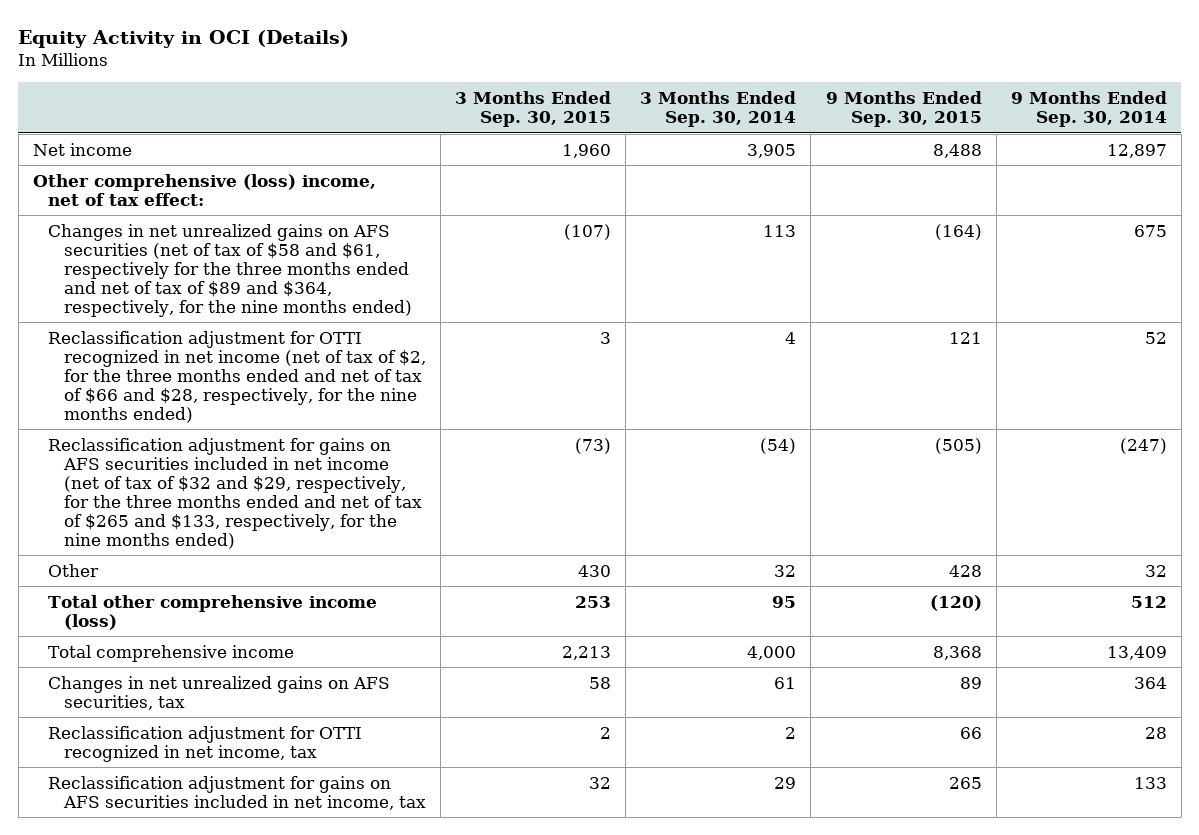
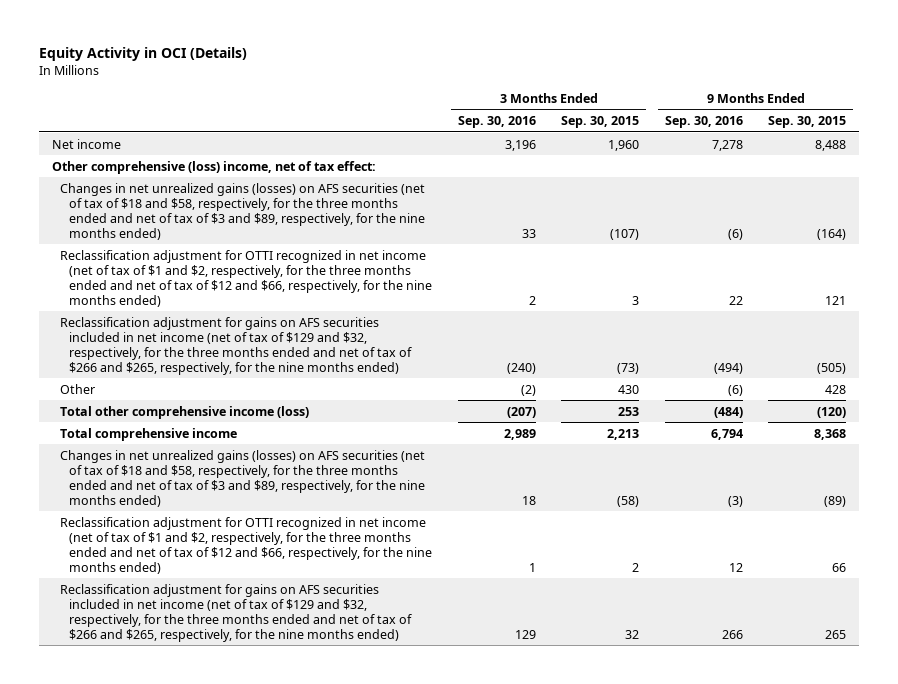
- | 3 Months Ended Sep. 30, 2015 | 3 Months Ended Sep. 30, 2014 | 9 Months Ended Sep. 30, 2015 | 9 Months Ended Sep. 30, 2014
+ | 3 Months Ended Sep. 30, 2016 | 3 Months Ended Sep. 30, 2015 | 9 Months Ended Sep. 30, 2016 | 9 Months Ended Sep. 30, 2015
- Changes in net unrealized gains on AFS securities (net of tax of $58 and $61, respectively for the three months ended and net of tax of $89 and $364, respectively, for the nine months ended) | (107) | 113 | (164) | 675
- Reclassification adjustment for OTTI recognized in net income (net of tax of $2, for the three months ended and net of tax of $66 and $28, respectively, for the nine months ended) | 3 | 4 | 121 | 52
- Reclassification adjustment for gains on AFS securities included in net income (net of tax of $32 and $29, respectively, for the three months ended and net of tax of $265 and $133, respectively, for the nine months ended) | (73) | (54) | (505) | (247)
+ Changes in net unrealized gains (losses) on AFS securities (net of tax of $18 and $58, respectively, for the three months ended and net of tax of $3 and $89, respectively, for the nine months ended) | 33 | (107) | (6) | (164)
+ Reclassification adjustment for OTTI recognized in net income (net of tax of $1 and $2, respectively, for the three months ended and net of tax of $12 and $66, respectively, for the nine months ended) | 2 | 3 | 22 | 121
+ Reclassification adjustment for gains on AFS securities included in net income (net of tax of $129 and $32, respectively, for the three months ended and net of tax of $266 and $265, respectively, for the nine months ended) | (240) | (73) | (494) | (505)
- Changes in net unrealized gains on AFS securities, tax | 58 | 61 | 89 | 364
- Reclassification adjustment for OTTI recognized in net income, tax | 2 | 2 | 66 | 28
- Reclassification adjustment for gains on AFS securities included in net income, tax | 32 | 29 | 265 | 133
+ Changes in net unrealized gains (losses) on AFS securities (net of tax of $18 and $58, respectively, for the three months ended and net of tax of $3 and $89, respectively, for the nine months ended) | 18 | (58) | (3) | (89)
+ Reclassification adjustment for OTTI recognized in net income (net of tax of $1 and $2, respectively, for the three months ended and net of tax of $12 and $66, respectively, for the nine months ended) | 1 | 2 | 12 | 66
+ Reclassification adjustment for gains on AFS securities included in net income (net of tax of $129 and $32, respectively, for the three months ended and net of tax of $266 and $265, respectively, for the nine months ended) | 129 | 32 | 266 | 265

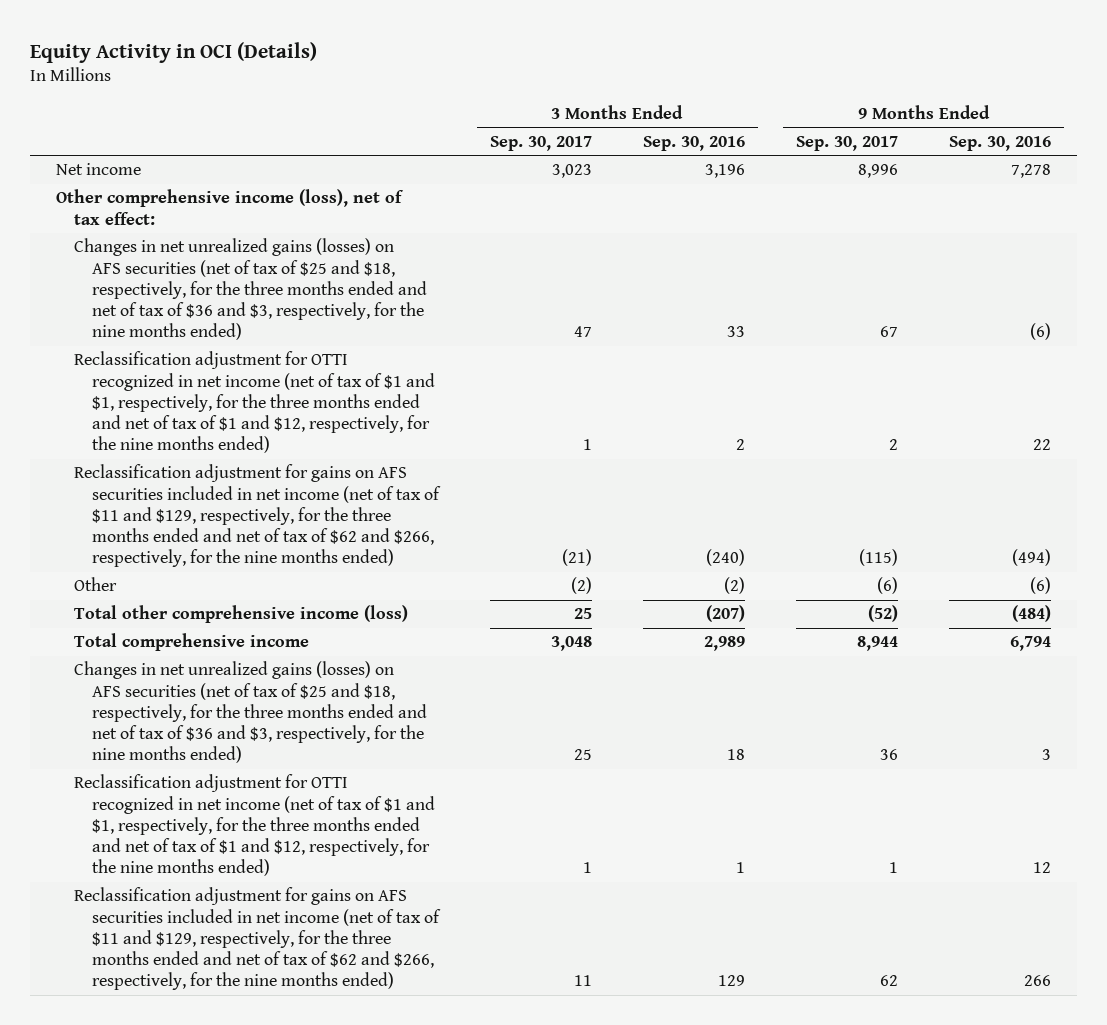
- | 3 Months Ended Sep. 30, 2016 | 3 Months Ended Sep. 30, 2015 | 9 Months Ended Sep. 30, 2016 | 9 Months Ended Sep. 30, 2015
+ | 3 Months Ended Sep. 30, 2017 | 3 Months Ended Sep. 30, 2016 | 9 Months Ended Sep. 30, 2017 | 9 Months Ended Sep. 30, 2016
- Other comprehensive (loss) income, net of tax effect:
- Changes in net unrealized gains (losses) on AFS securities (net of tax of $18 and $58, respectively, for the three months ended and net of tax of $3 and $89, respectively, for the nine months ended) | 33 | (107) | (6) | (164)
- Reclassification adjustment for OTTI recognized in net income (net of tax of $1 and $2, respectively, for the three months ended and net of tax of $12 and $66, respectively, for the nine months ended) | 2 | 3 | 22 | 121
- Reclassification adjustment for gains on AFS securities included in net income (net of tax of $129 and $32, respectively, for the three months ended and net of tax of $266 and $265, respectively, for the nine months ended) | (240) | (73) | (494) | (505)
+ Other comprehensive income (loss), net of tax effect:
+ Changes in net unrealized gains (losses) on AFS securities (net of tax of $25 and $18, respectively, for the three months ended and net of tax of $36 and $3, respectively, for the nine months ended) | 47 | 33 | 67 | (6)
+ Reclassification adjustment for OTTI recognized in net income (net of tax of $1 and $1, respectively, for the three months ended and net of tax of $1 and $12, respectively, for the nine months ended) | 1 | 2 | 2 | 22
+ Reclassification adjustment for gains on AFS securities included in net income (net of tax of $11 and $129, respectively, for the three months ended and net of tax of $62 and $266, respectively, for the nine months ended) | (21) | (240) | (115) | (494)
- Changes in net unrealized gains (losses) on AFS securities (net of tax of $18 and $58, respectively, for the three months ended and net of tax of $3 and $89, respectively, for the nine months ended) | 18 | (58) | (3) | (89)
- Reclassification adjustment for OTTI recognized in net income (net of tax of $1 and $2, respectively, for the three months ended and net of tax of $12 and $66, respectively, for the nine months ended) | 1 | 2 | 12 | 66
- Reclassification adjustment for gains on AFS securities included in net income (net of tax of $129 and $32, respectively, for the three months ended and net of tax of $266 and $265, respectively, for the nine months ended) | 129 | 32 | 266 | 265
+ Changes in net unrealized gains (losses) on AFS securities (net of tax of $25 and $18, respectively, for the three months ended and net of tax of $36 and $3, respectively, for the nine months ended) | 25 | 18 | 36 | 3
+ Reclassification adjustment for OTTI recognized in net income (net of tax of $1 and $1, respectively, for the three months ended and net of tax of $1 and $12, respectively, for the nine months ended) | 1 | 1 | 1 | 12
+ Reclassification adjustment for gains on AFS securities included in net income (net of tax of $11 and $129, respectively, for the three months ended and net of tax of $62 and $266, respectively, for the nine months ended) | 11 | 129 | 62 | 266

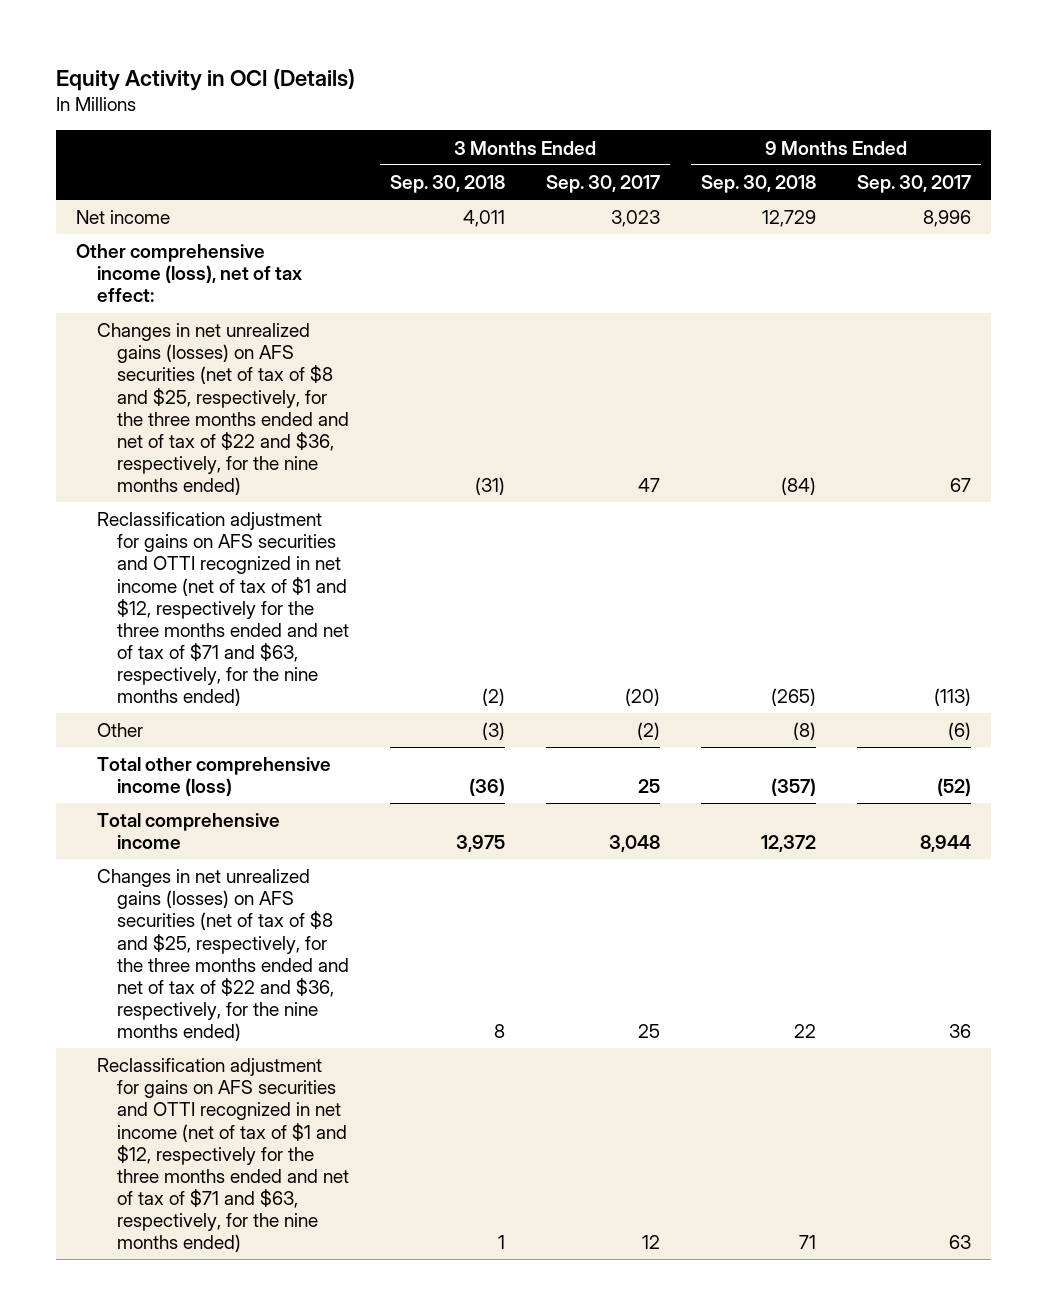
- | 3 Months Ended Sep. 30, 2017 | 3 Months Ended Sep. 30, 2016 | 9 Months Ended Sep. 30, 2017 | 9 Months Ended Sep. 30, 2016
+ | 3 Months Ended Sep. 30, 2018 | 3 Months Ended Sep. 30, 2017 | 9 Months Ended Sep. 30, 2018 | 9 Months Ended Sep. 30, 2017
- Changes in net unrealized gains (losses) on AFS securities (net of tax of $25 and $18, respectively, for the three months ended and net of tax of $36 and $3, respectively, for the nine months ended) | 47 | 33 | 67 | (6)
- Reclassification adjustment for OTTI recognized in net income (net of tax of $1 and $1, respectively, for the three months ended and net of tax of $1 and $12, respectively, for the nine months ended) | 1 | 2 | 2 | 22
- Reclassification adjustment for gains on AFS securities included in net income (net of tax of $11 and $129, respectively, for the three months ended and net of tax of $62 and $266, respectively, for the nine months ended) | (21) | (240) | (115) | (494)
+ Changes in net unrealized gains (losses) on AFS securities (net of tax of $8 and $25, respectively, for the three months ended and net of tax of $22 and $36, respectively, for the nine months ended) | (31) | 47 | (84) | 67
+ Reclassification adjustment for gains on AFS securities and OTTI recognized in net income (net of tax of $1 and $12, respectively for the three months ended and net of tax of $71 and $63, respectively, for the nine months ended) | (2) | (20) | (265) | (113)
- Changes in net unrealized gains (losses) on AFS securities (net of tax of $25 and $18, respectively, for the three months ended and net of tax of $36 and $3, respectively, for the nine months ended) | 25 | 18 | 36 | 3
- Reclassification adjustment for OTTI recognized in net income (net of tax of $1 and $1, respectively, for the three months ended and net of tax of $1 and $12, respectively, for the nine months ended) | 1 | 1 | 1 | 12
- Reclassification adjustment for gains on AFS securities included in net income (net of tax of $11 and $129, respectively, for the three months ended and net of tax of $62 and $266, respectively, for the nine months ended) | 11 | 129 | 62 | 266
+ Changes in net unrealized gains (losses) on AFS securities (net of tax of $8 and $25, respectively, for the three months ended and net of tax of $22 and $36, respectively, for the nine months ended) | 8 | 25 | 22 | 36
+ Reclassification adjustment for gains on AFS securities and OTTI recognized in net income (net of tax of $1 and $12, respectively for the three months ended and net of tax of $71 and $63, respectively, for the nine months ended) | 1 | 12 | 71 | 63

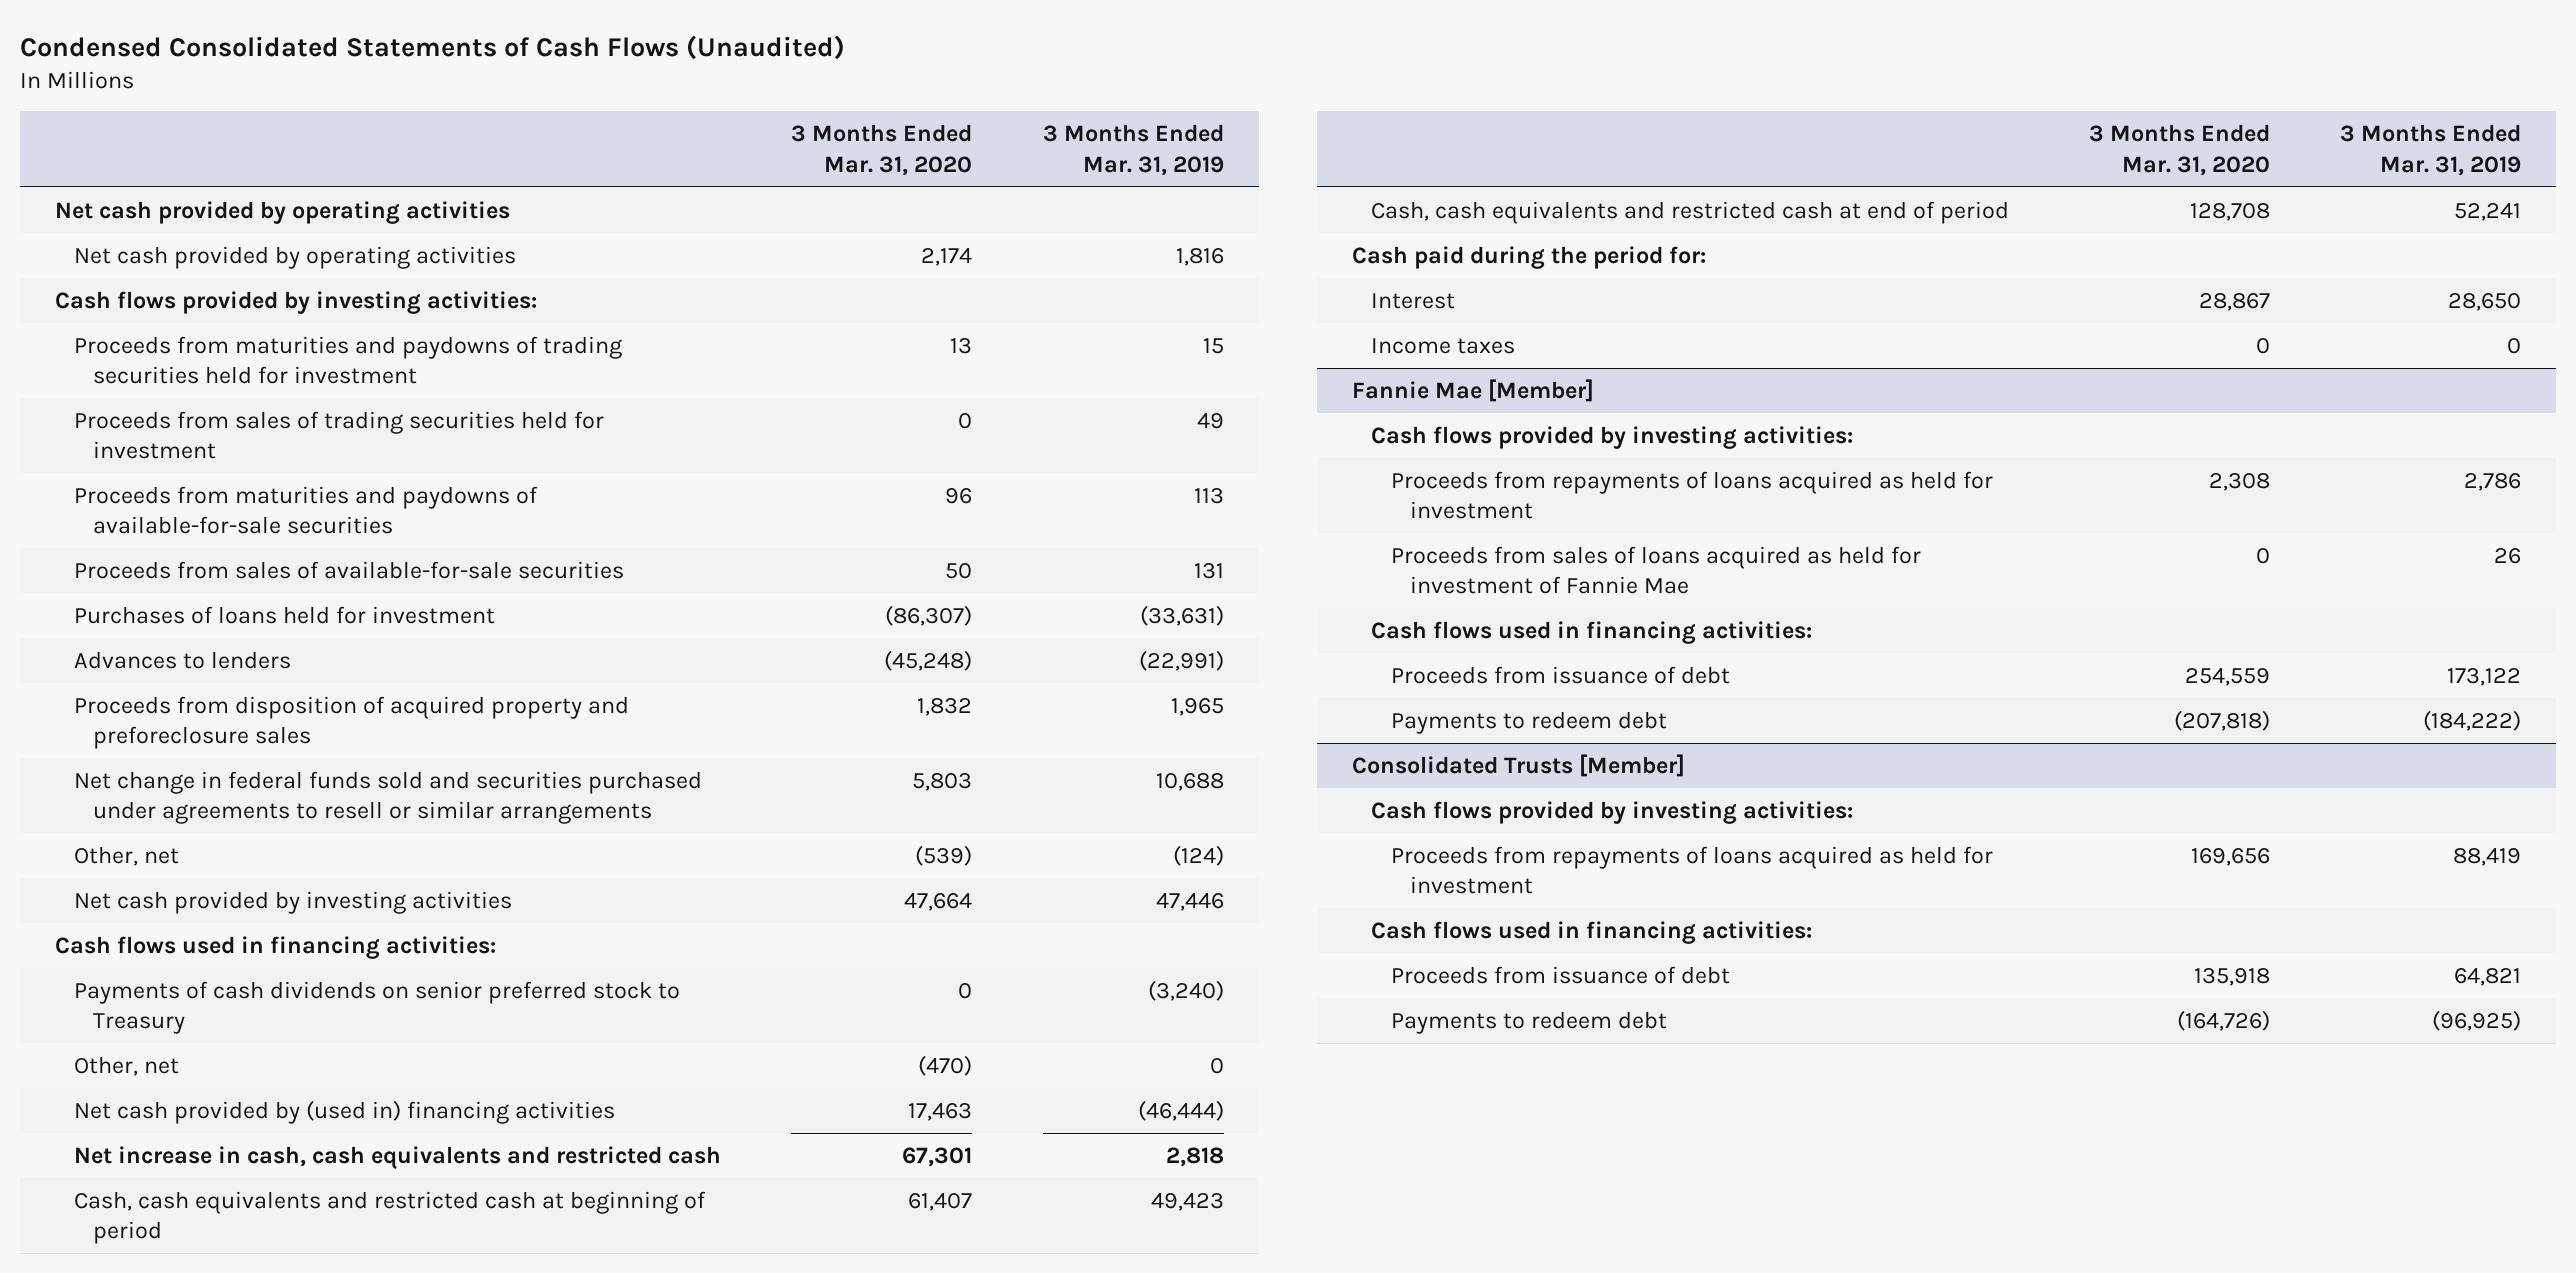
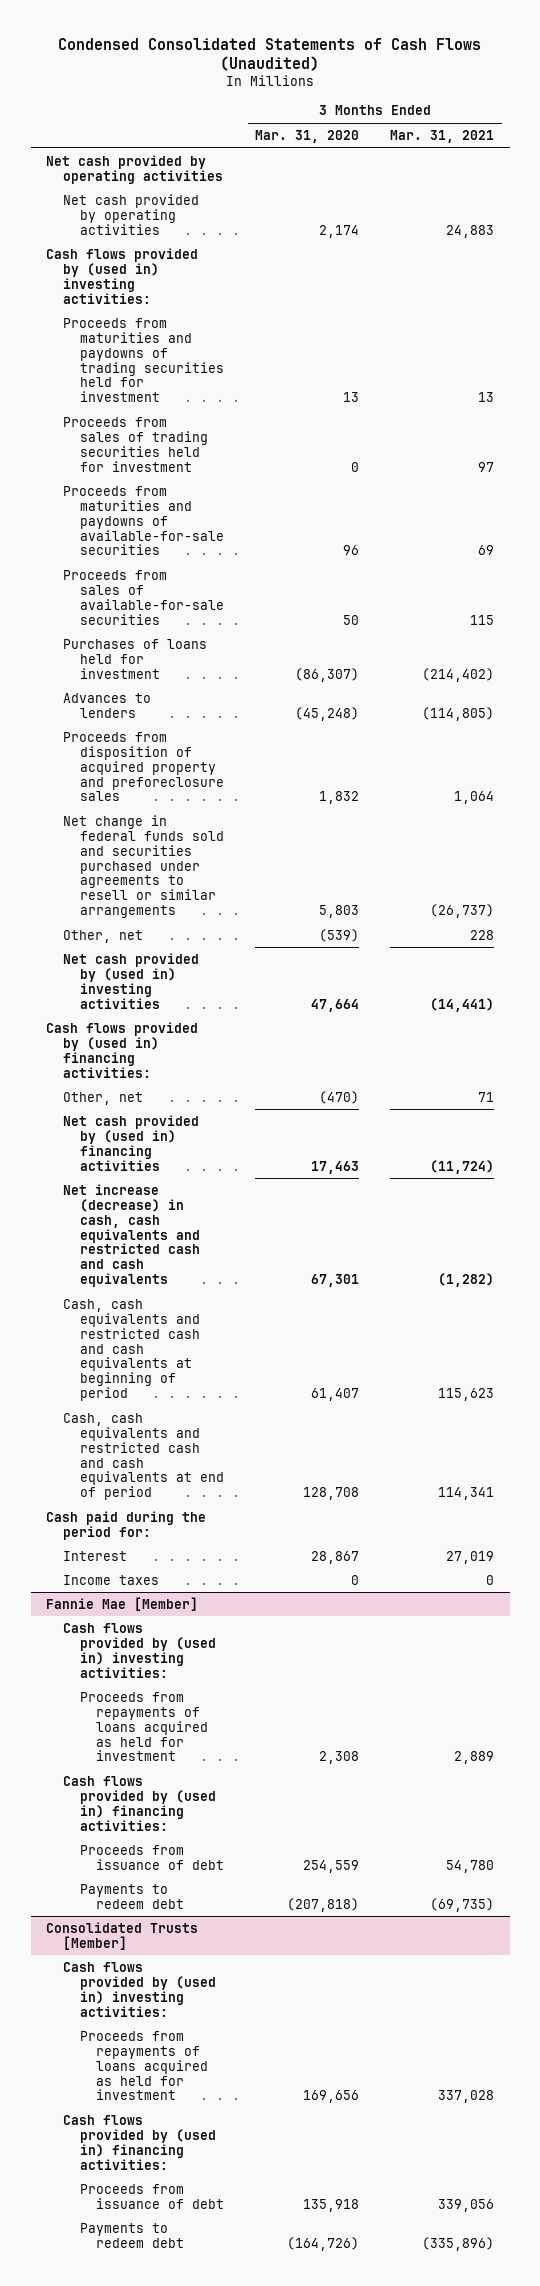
- | 3 Months Ended Mar. 31, 2020 | 3 Months Ended Mar. 31, 2019
+ | 3 Months Ended Mar. 31, 2020 | 3 Months Ended Mar. 31, 2021
- Cash flows provided by investing activities:
+ Cash flows provided by (used in) investing activities:
- Net cash provided by investing activities | 47,664 | 47,446
- Cash flows used in financing activities:
- Payments of cash dividends on senior preferred stock to Treasury | 0 | (3,240)
+ Net cash provided by (used in) investing activities | 47,664 | (14,441)
+ Cash flows provided by (used in) financing activities:
- Net increase in cash, cash equivalents and restricted cash | 67,301 | 2,818
- Cash, cash equivalents and restricted cash at beginning of period | 61,407 | 49,423
- Cash, cash equivalents and restricted cash at end of period | 128,708 | 52,241
+ Net increase (decrease) in cash, cash equivalents and restricted cash and cash equivalents | 67,301 | (1,282)
+ Cash, cash equivalents and restricted cash and cash equivalents at beginning of period | 61,407 | 115,623
+ Cash, cash equivalents and restricted cash and cash equivalents at end of period | 128,708 | 114,341
@ Fannie Mae [Member]
- Cash flows provided by investing activities:
+ Cash flows provided by (used in) investing activities:
- Proceeds from sales of loans acquired as held for investment of Fannie Mae | 0 | 26
- Cash flows used in financing activities:
+ Cash flows provided by (used in) financing activities:
@ Consolidated Trusts [Member]
- Cash flows provided by investing activities:
+ Cash flows provided by (used in) investing activities:
- Cash flows used in financing activities:
+ Cash flows provided by (used in) financing activities:

